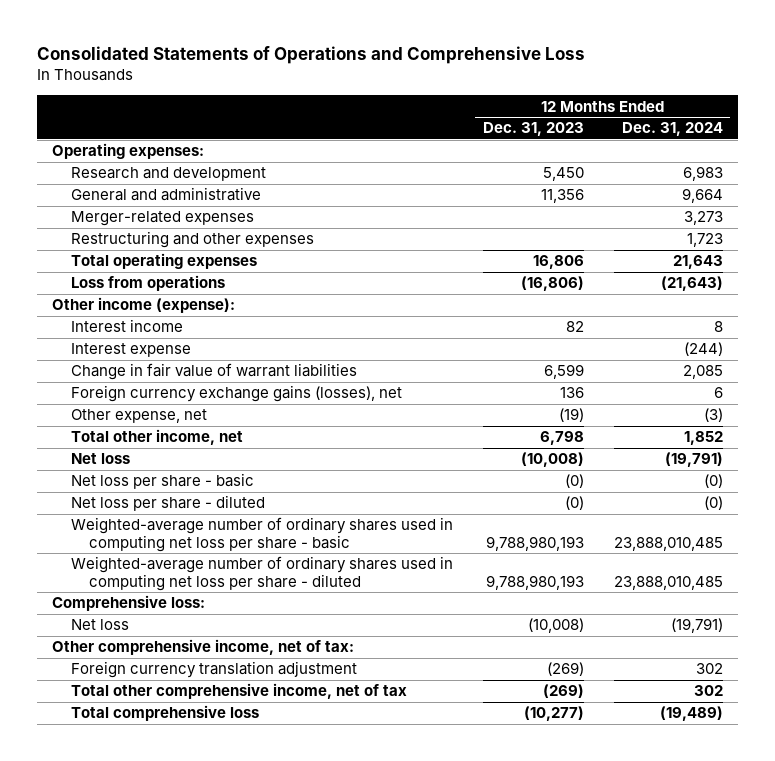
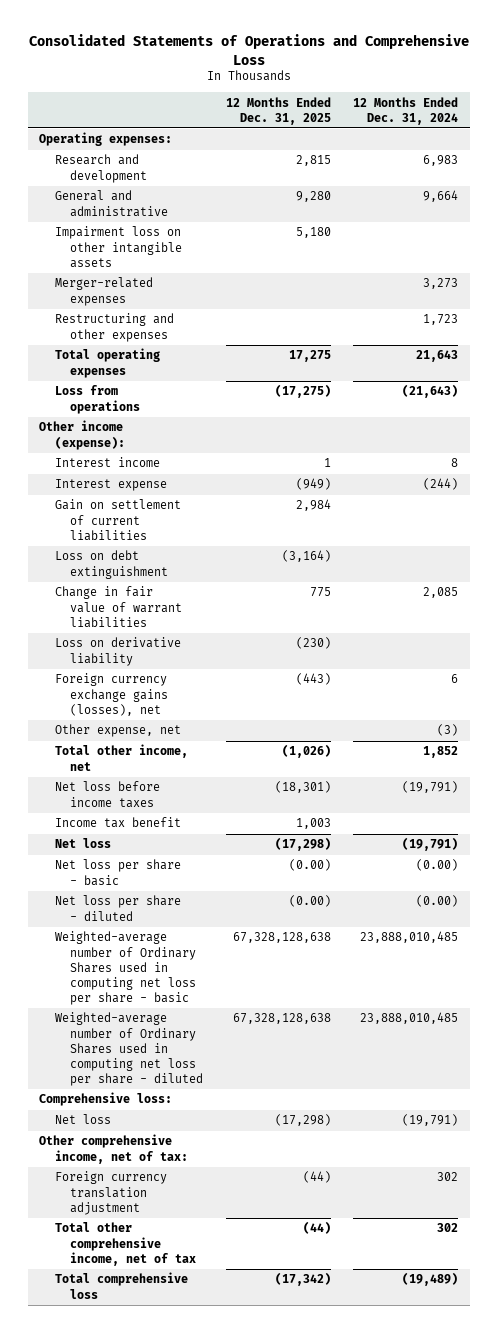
- | 12 Months Ended Dec. 31, 2023 | 12 Months Ended Dec. 31, 2024
+ | 12 Months Ended Dec. 31, 2025 | 12 Months Ended Dec. 31, 2024
+ Impairment loss on other intangible assets | 5,180 |
+ Gain on settlement of current liabilities | 2,984 |
+ Loss on debt extinguishment | (3,164) |
+ Loss on derivative liability | (230) |
+ Net loss before income taxes | (18,301) | (19,791)
+ Income tax benefit | 1,003 |
- Net loss per share - basic | (0) | (0)
- Net loss per share - diluted | (0) | (0)
- Weighted-average number of ordinary shares used in computing net loss per share - basic | 9,788,980,193 | 23,888,010,485
- Weighted-average number of ordinary shares used in computing net loss per share - diluted | 9,788,980,193 | 23,888,010,485
+ Net loss per share - basic | (0.00) | (0.00)
+ Net loss per share - diluted | (0.00) | (0.00)
+ Weighted-average number of Ordinary Shares used in computing net loss per share - basic | 67,328,128,638 | 23,888,010,485
+ Weighted-average number of Ordinary Shares used in computing net loss per share - diluted | 67,328,128,638 | 23,888,010,485

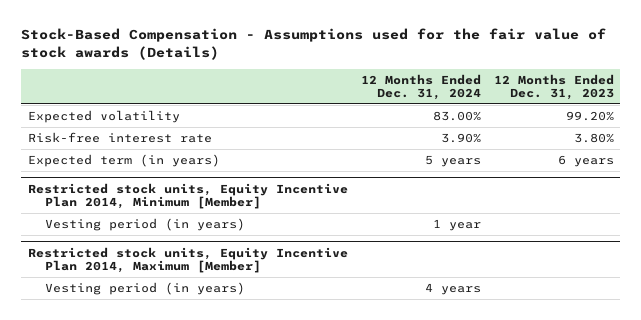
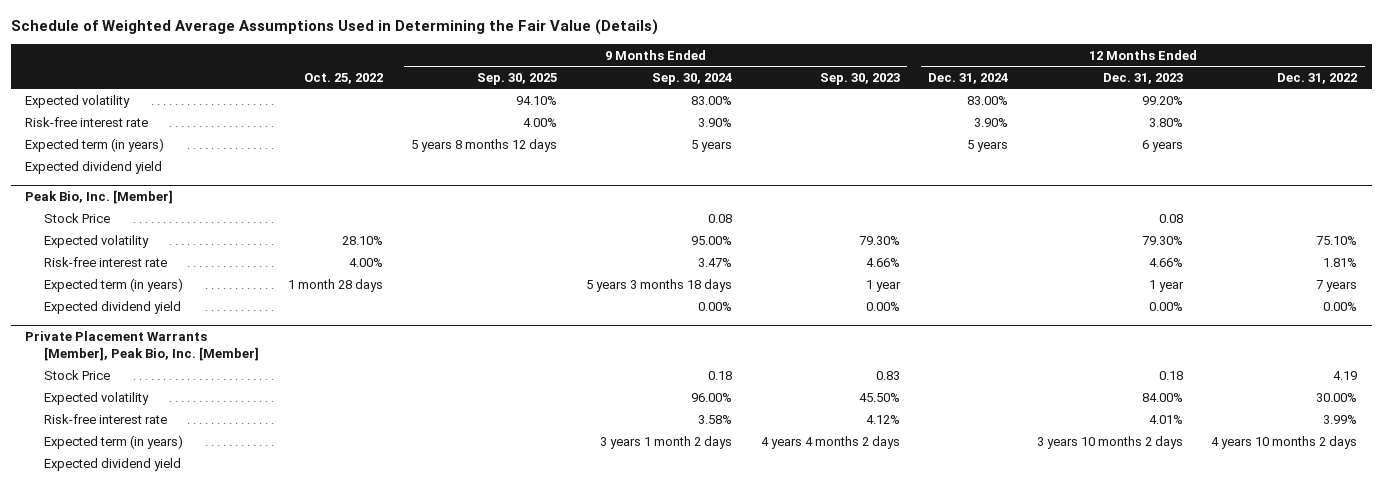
- Stock-Based Compensation - Assumptions used for the fair value of stock awards (Details)
+ Schedule of Weighted Average Assumptions Used in Determining the Fair Value (Details)
- | 12 Months Ended Dec. 31, 2024 | 12 Months Ended Dec. 31, 2023
+ | Oct. 25, 2022 | 9 Months Ended Sep. 30, 2025 | 9 Months Ended Sep. 30, 2024 | 9 Months Ended Sep. 30, 2023 | 12 Months Ended Dec. 31, 2024 | 12 Months Ended Dec. 31, 2023 | 12 Months Ended Dec. 31, 2022
- Restricted stock units, Equity Incentive Plan 2014, Minimum [Member]
- Vesting period (in years) | 1 year |
- Restricted stock units, Equity Incentive Plan 2014, Maximum [Member]
- Vesting period (in years) | 4 years |
+ Expected dividend yield
+ Peak Bio, Inc. [Member]
+ Stock Price | | | 0.08 | | | 0.08 |
+ Expected volatility | 28.10% | | 95.00% | 79.30% | | 79.30% | 75.10%
+ Risk-free interest rate | 4.00% | | 3.47% | 4.66% | | 4.66% | 1.81%
+ Expected term (in years) | 1 month 28 days | | 5 years 3 months 18 days | 1 year | | 1 year | 7 years
+ Expected dividend yield | | | 0.00% | 0.00% | | 0.00% | 0.00%
+ Private Placement Warrants [Member], Peak Bio, Inc. [Member]
+ Stock Price | | | 0.18 | 0.83 | | 0.18 | 4.19
+ Expected volatility | | | 96.00% | 45.50% | | 84.00% | 30.00%
+ Risk-free interest rate | | | 3.58% | 4.12% | | 4.01% | 3.99%
+ Expected term (in years) | | | 3 years 1 month 2 days | 4 years 4 months 2 days | | 3 years 10 months 2 days | 4 years 10 months 2 days
+ Expected dividend yield

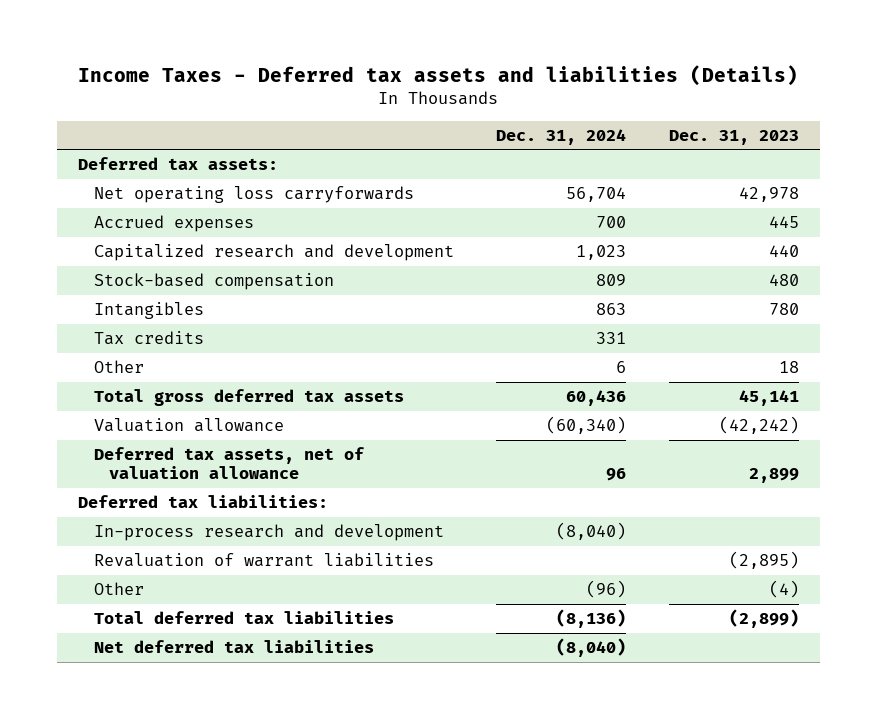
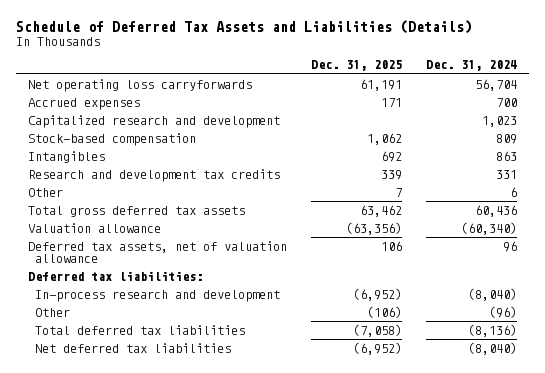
- Income Taxes - Deferred tax assets and liabilities (Details)
+ Schedule of Deferred Tax Assets and Liabilities (Details)
- | Dec. 31, 2024 | Dec. 31, 2023
+ | Dec. 31, 2025 | Dec. 31, 2024
- Deferred tax assets:
- Tax credits | 331 |
+ Research and development tax credits | 339 | 331
- Revaluation of warrant liabilities | | (2,895)

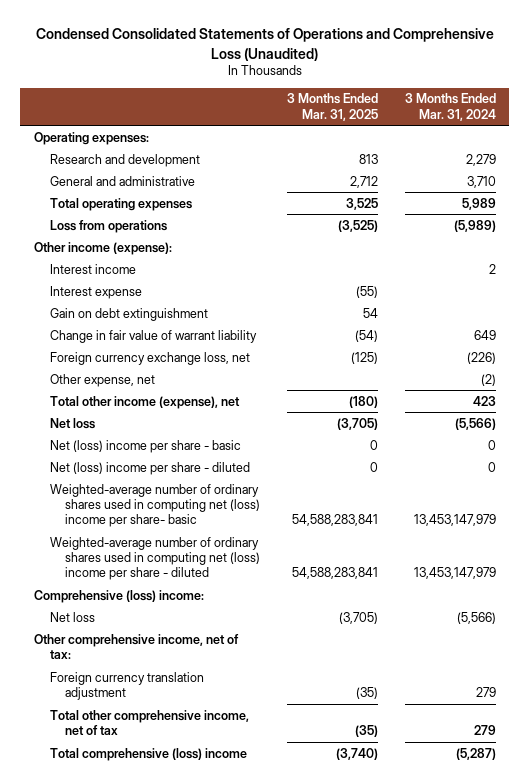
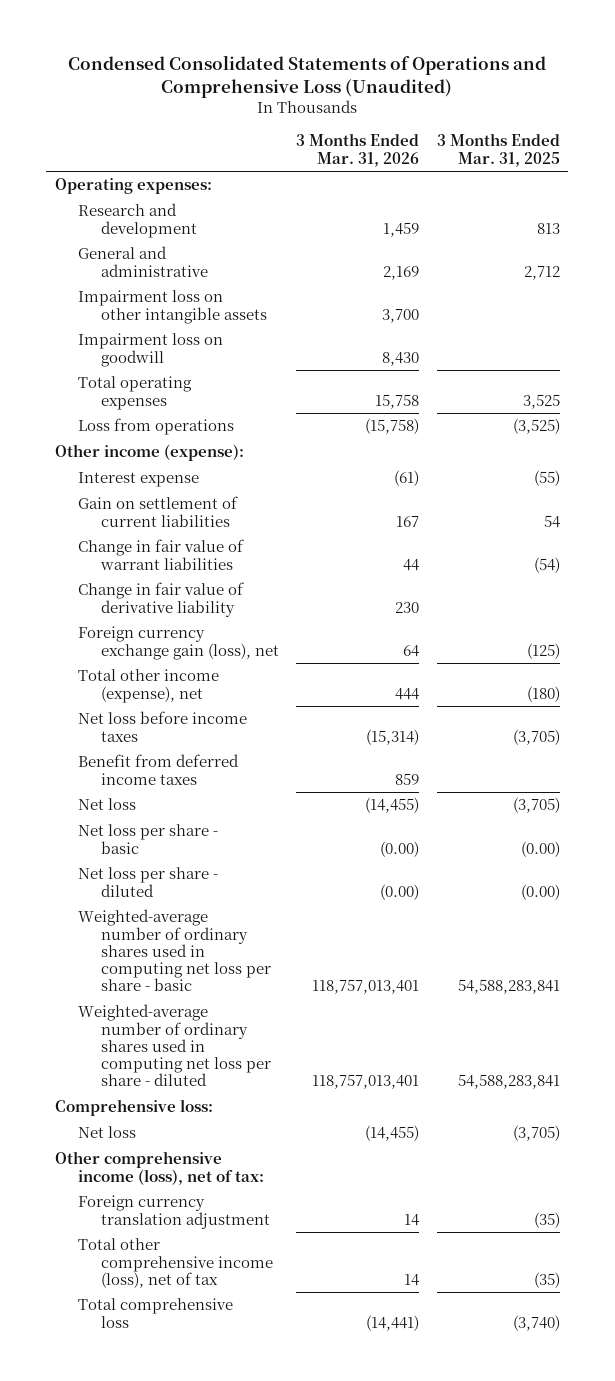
- | 3 Months Ended Mar. 31, 2025 | 3 Months Ended Mar. 31, 2024
+ | 3 Months Ended Mar. 31, 2026 | 3 Months Ended Mar. 31, 2025
+ Impairment loss on other intangible assets | 3,700 |
+ Impairment loss on goodwill | 8,430 |
- Interest income | | 2
- Gain on debt extinguishment | 54 |
- Change in fair value of warrant liability | (54) | 649
- Foreign currency exchange loss, net | (125) | (226)
- Other expense, net | | (2)
+ Gain on settlement of current liabilities | 167 | 54
+ Change in fair value of warrant liabilities | 44 | (54)
+ Change in fair value of derivative liability | 230 |
+ Foreign currency exchange gain (loss), net | 64 | (125)
+ Net loss before income taxes | (15,314) | (3,705)
+ Benefit from deferred income taxes | 859 |
- Net (loss) income per share - basic | 0 | 0
- Net (loss) income per share - diluted | 0 | 0
- Weighted-average number of ordinary shares used in computing net (loss) income per share- basic | 54,588,283,841 | 13,453,147,979
- Weighted-average number of ordinary shares used in computing net (loss) income per share - diluted | 54,588,283,841 | 13,453,147,979
- Comprehensive (loss) income:
+ Net loss per share - basic | (0.00) | (0.00)
+ Net loss per share - diluted | (0.00) | (0.00)
+ Weighted-average number of ordinary shares used in computing net loss per share - basic | 118,757,013,401 | 54,588,283,841
+ Weighted-average number of ordinary shares used in computing net loss per share - diluted | 118,757,013,401 | 54,588,283,841
+ Comprehensive loss:
- Other comprehensive income, net of tax:
+ Other comprehensive income (loss), net of tax:
- Total other comprehensive income, net of tax | (35) | 279
- Total comprehensive (loss) income | (3,740) | (5,287)
+ Total other comprehensive income (loss), net of tax | 14 | (35)
+ Total comprehensive loss | (14,441) | (3,740)

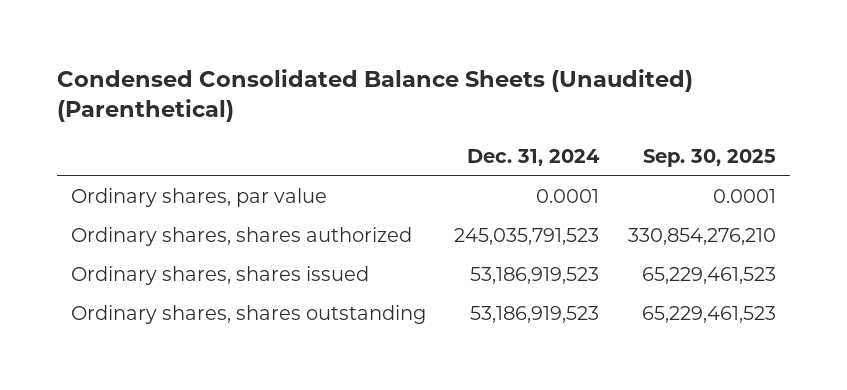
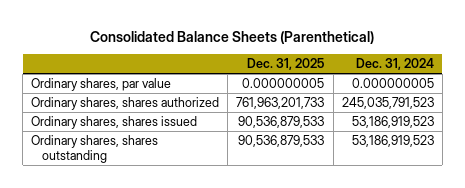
- Condensed Consolidated Balance Sheets (Unaudited) (Parenthetical)
+ Consolidated Balance Sheets (Parenthetical)
- | Dec. 31, 2024 | Sep. 30, 2025
+ | Dec. 31, 2025 | Dec. 31, 2024
- Ordinary shares, par value | 0.0001 | 0.0001
+ Ordinary shares, par value | 0.000000005 | 0.000000005

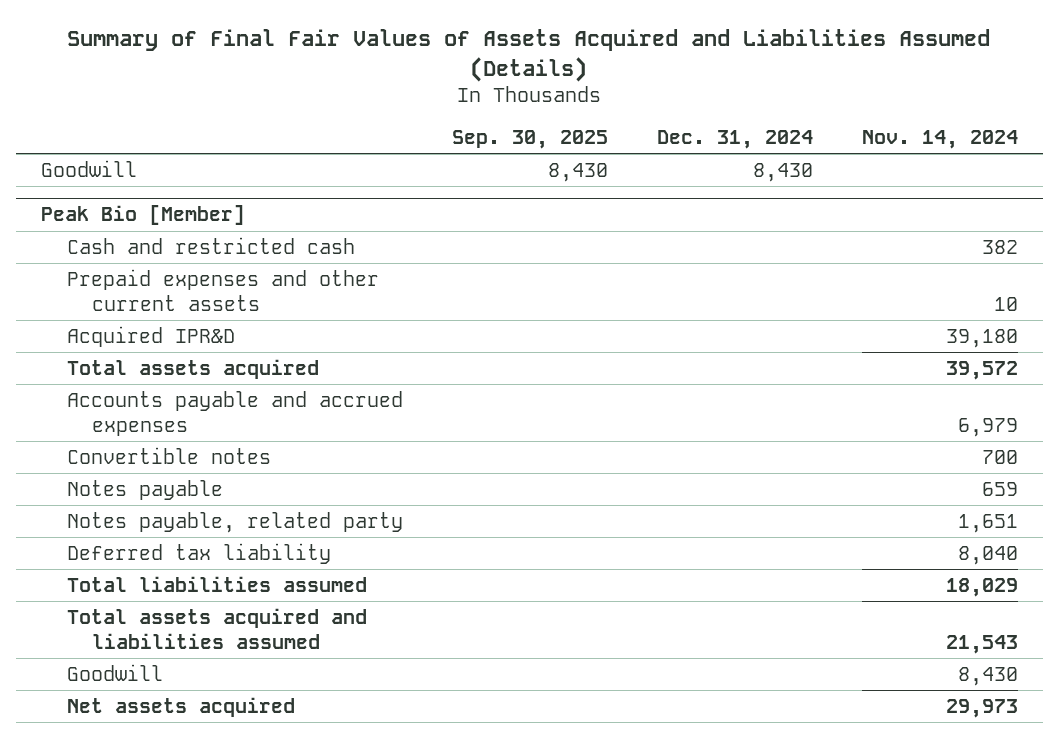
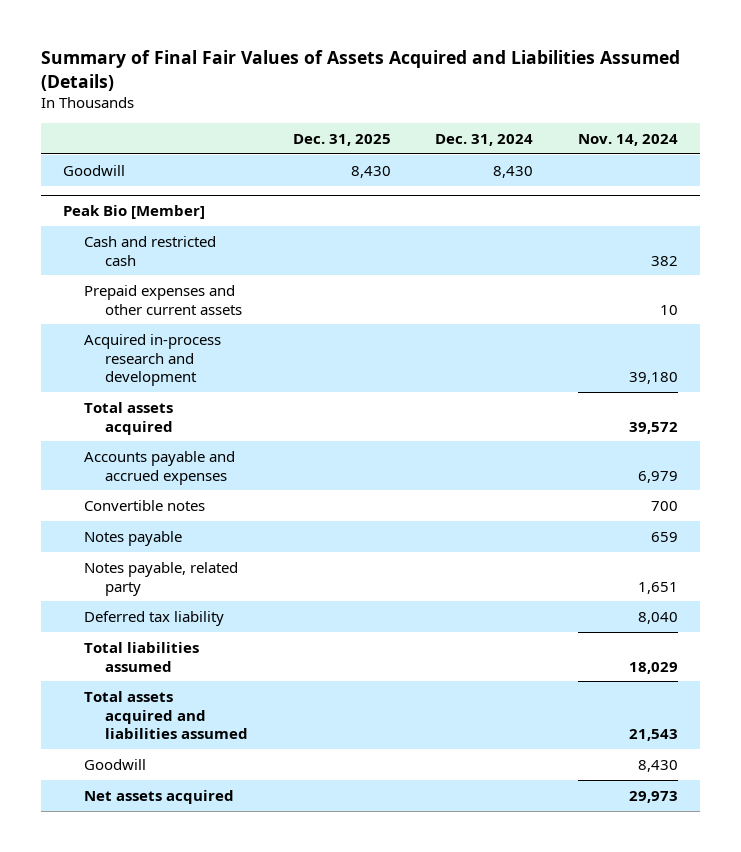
- | Sep. 30, 2025 | Dec. 31, 2024 | Nov. 14, 2024
+ | Dec. 31, 2025 | Dec. 31, 2024 | Nov. 14, 2024
@ Peak Bio [Member]
- Acquired IPR&D | | | 39,180
+ Acquired in-process research and development | | | 39,180

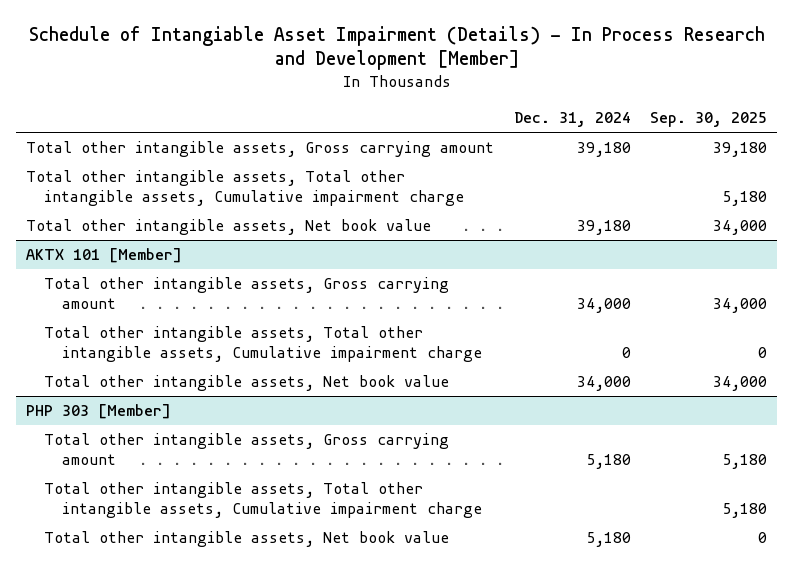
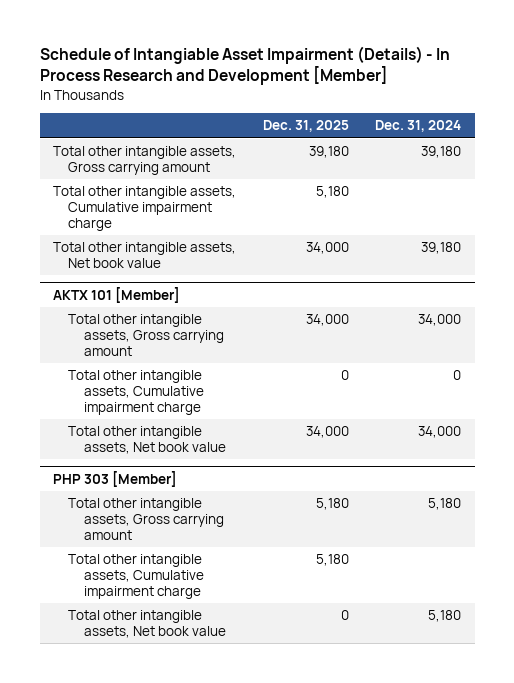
- | Dec. 31, 2024 | Sep. 30, 2025
+ | Dec. 31, 2025 | Dec. 31, 2024
- Total other intangible assets, Total other intangible assets, Cumulative impairment charge | | 5,180
+ Total other intangible assets, Cumulative impairment charge | 5,180 |
@ AKTX 101 [Member]
- Total other intangible assets, Total other intangible assets, Cumulative impairment charge | 0 | 0
+ Total other intangible assets, Cumulative impairment charge | 0 | 0
@ PHP 303 [Member]
- Total other intangible assets, Total other intangible assets, Cumulative impairment charge | | 5,180
+ Total other intangible assets, Cumulative impairment charge | 5,180 |

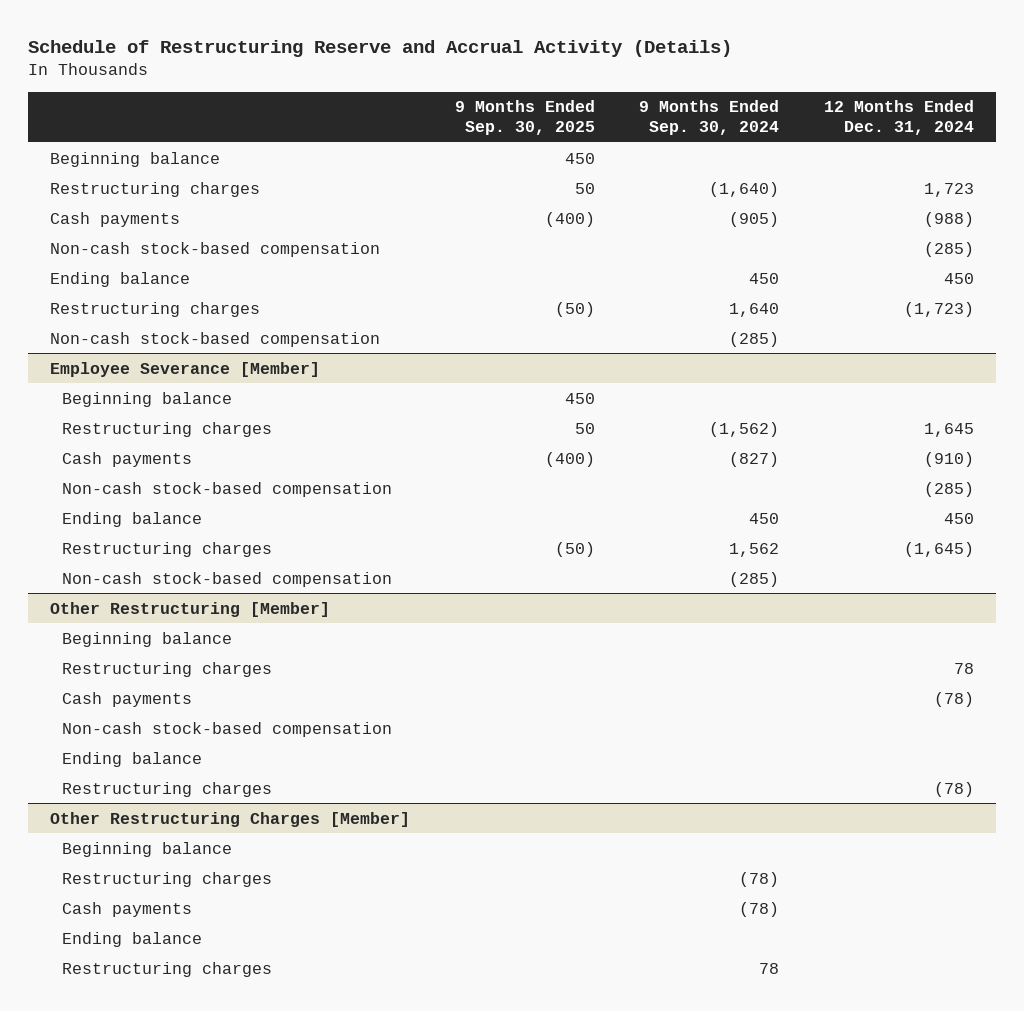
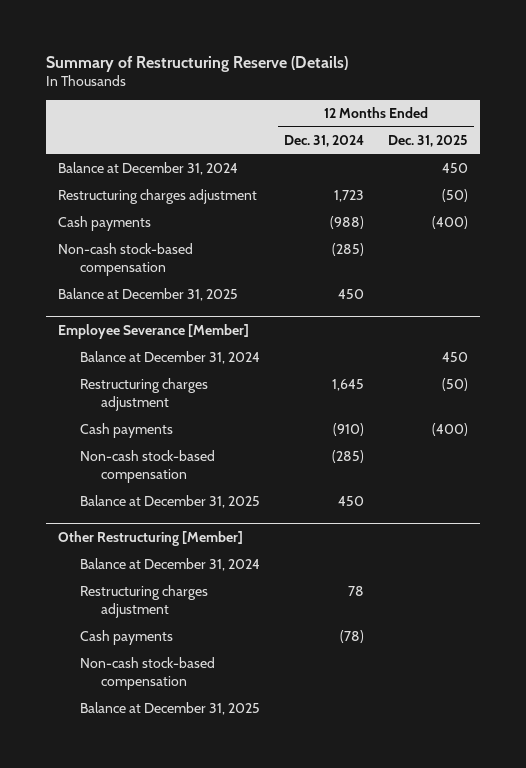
- Schedule of Restructuring Reserve and Accrual Activity (Details)
+ Summary of Restructuring Reserve (Details)
- | 9 Months Ended Sep. 30, 2025 | 9 Months Ended Sep. 30, 2024 | 12 Months Ended Dec. 31, 2024
+ | 12 Months Ended Dec. 31, 2024 | 12 Months Ended Dec. 31, 2025
- Beginning balance | 450 | |
- Restructuring charges | 50 | (1,640) | 1,723
+ Balance at December 31, 2024 | | 450
+ Restructuring charges adjustment | 1,723 | (50)
- Ending balance | | 450 | 450
- Restructuring charges | (50) | 1,640 | (1,723)
- Non-cash stock-based compensation | | (285) |
+ Balance at December 31, 2025 | 450 |
@ Employee Severance [Member]
- Beginning balance | 450 | |
- Restructuring charges | 50 | (1,562) | 1,645
+ Balance at December 31, 2024 | | 450
+ Restructuring charges adjustment | 1,645 | (50)
- Ending balance | | 450 | 450
- Restructuring charges | (50) | 1,562 | (1,645)
- Non-cash stock-based compensation | | (285) |
+ Balance at December 31, 2025 | 450 |
@ Other Restructuring [Member]
- Beginning balance
- Restructuring charges | | | 78
+ Balance at December 31, 2024
+ Restructuring charges adjustment | 78 |
- Ending balance
- Restructuring charges | | | (78)
- Other Restructuring Charges [Member]
- Beginning balance
- Restructuring charges | | (78) |
- Cash payments | | (78) |
- Ending balance
- Restructuring charges | | 78 |
@ Other Restructuring [Member]
+ Balance at December 31, 2025

